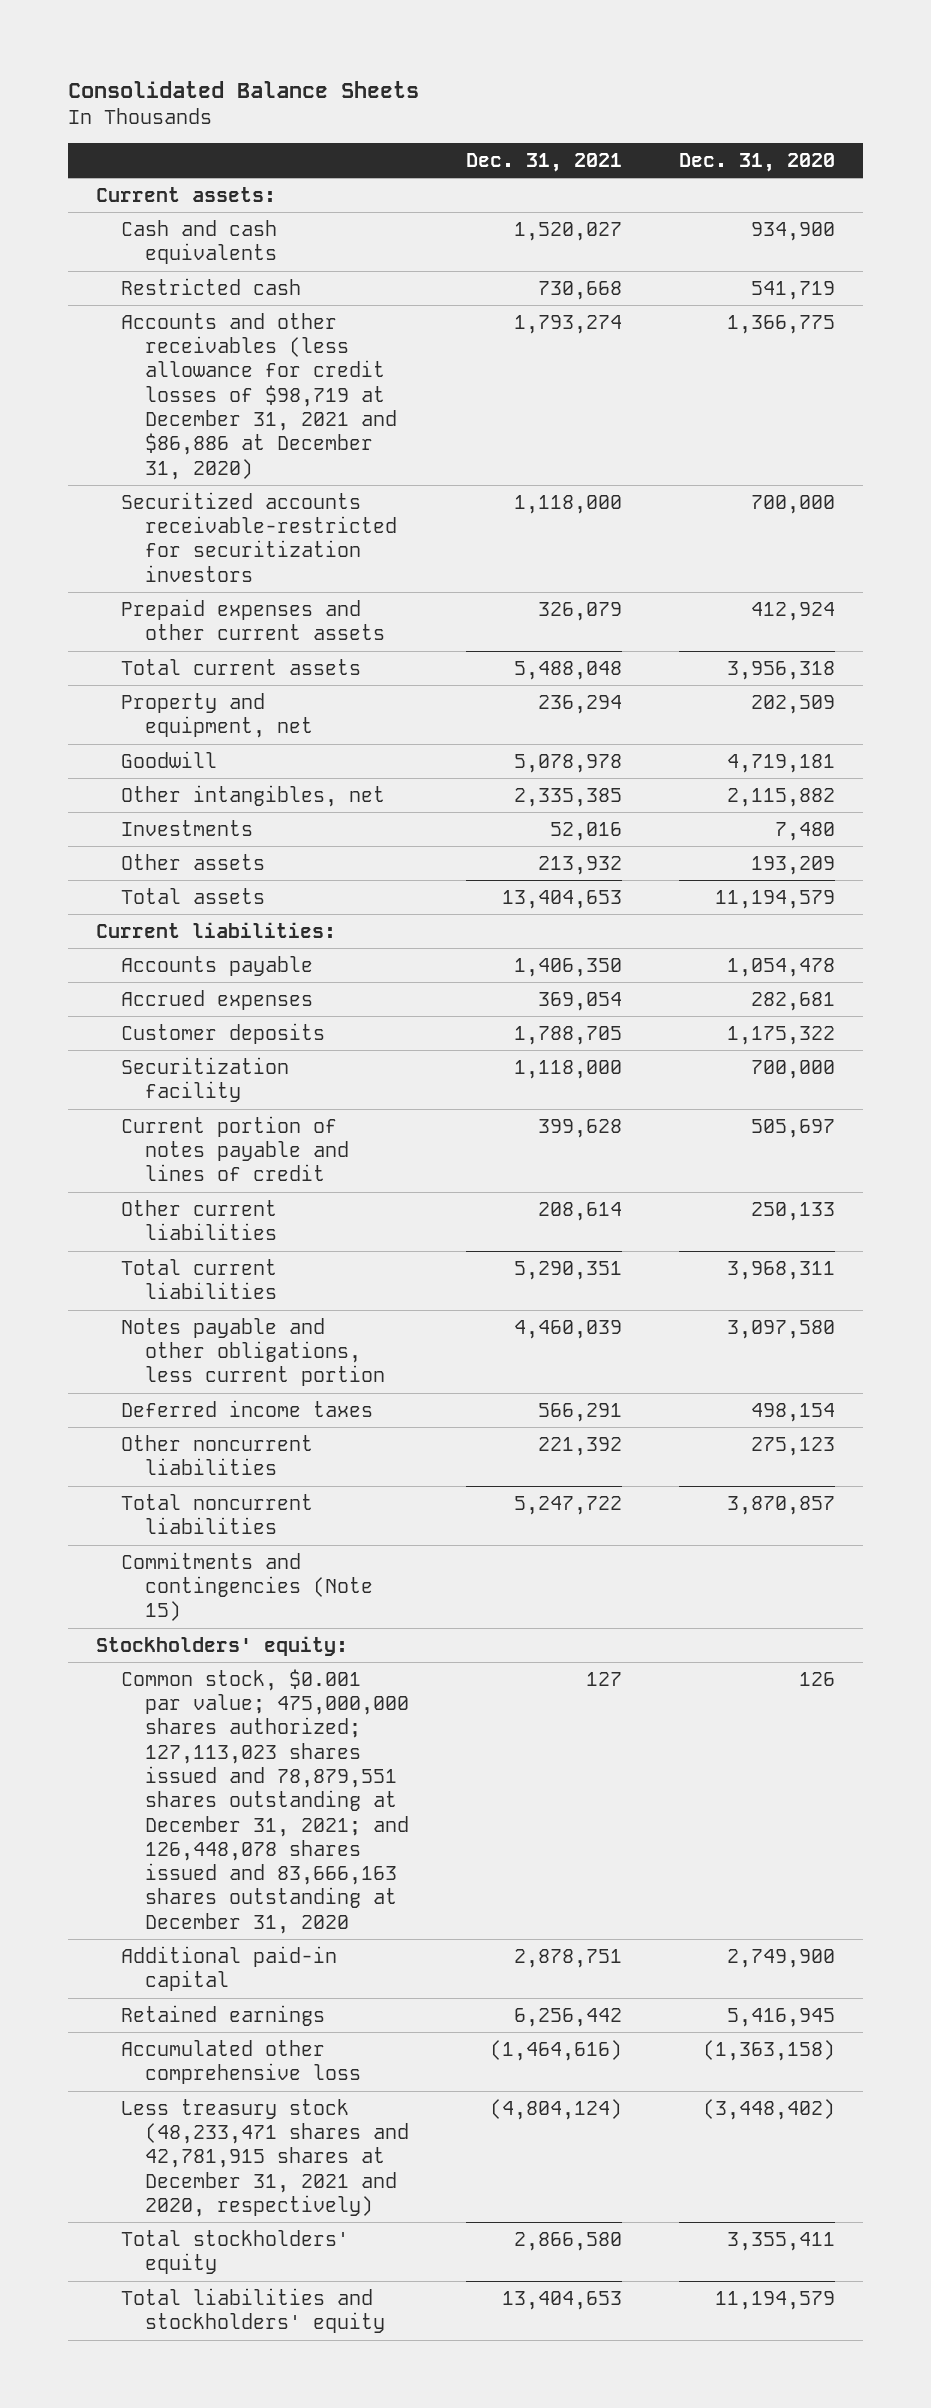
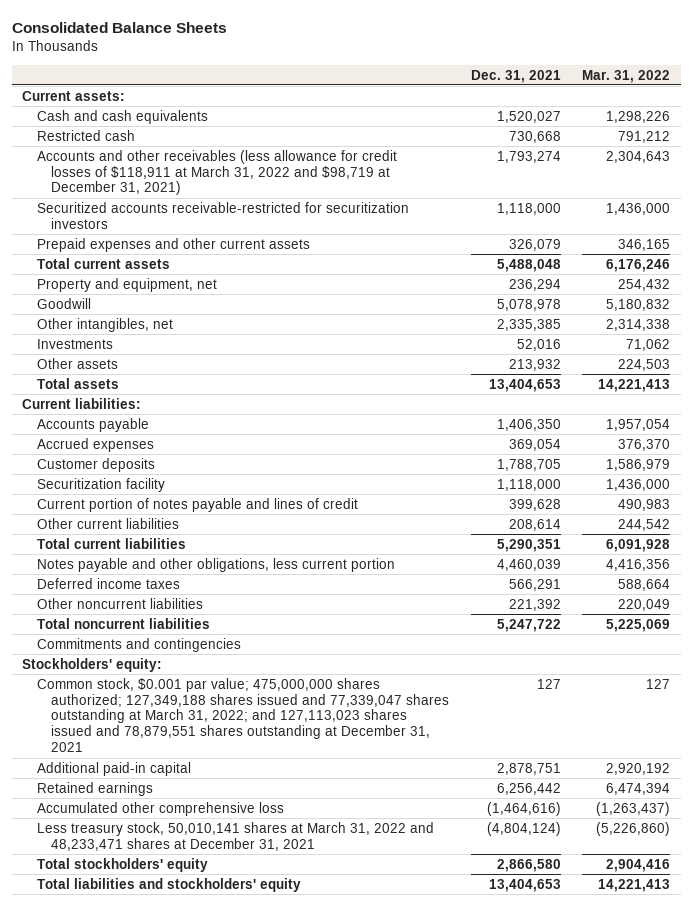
- | Dec. 31, 2021 | Dec. 31, 2020
+ | Dec. 31, 2021 | Mar. 31, 2022
- Accounts and other receivables (less allowance for credit losses of $98,719 at December 31, 2021 and $86,886 at December 31, 2020) | 1,793,274 | 1,366,775
+ Accounts and other receivables (less allowance for credit losses of $118,911 at March 31, 2022 and $98,719 at December 31, 2021) | 1,793,274 | 2,304,643
- Commitments and contingencies (Note 15)
+ Commitments and contingencies
- Common stock, $0.001 par value; 475,000,000 shares authorized; 127,113,023 shares issued and 78,879,551 shares outstanding at December 31, 2021; and 126,448,078 shares issued and 83,666,163 shares outstanding at December 31, 2020 | 127 | 126
+ Common stock, $0.001 par value; 475,000,000 shares authorized; 127,349,188 shares issued and 77,339,047 shares outstanding at March 31, 2022; and 127,113,023 shares issued and 78,879,551 shares outstanding at December 31, 2021 | 127 | 127
- Less treasury stock (48,233,471 shares and 42,781,915 shares at December 31, 2021 and 2020, respectively) | (4,804,124) | (3,448,402)
+ Less treasury stock, 50,010,141 shares at March 31, 2022 and 48,233,471 shares at December 31, 2021 | (4,804,124) | (5,226,860)

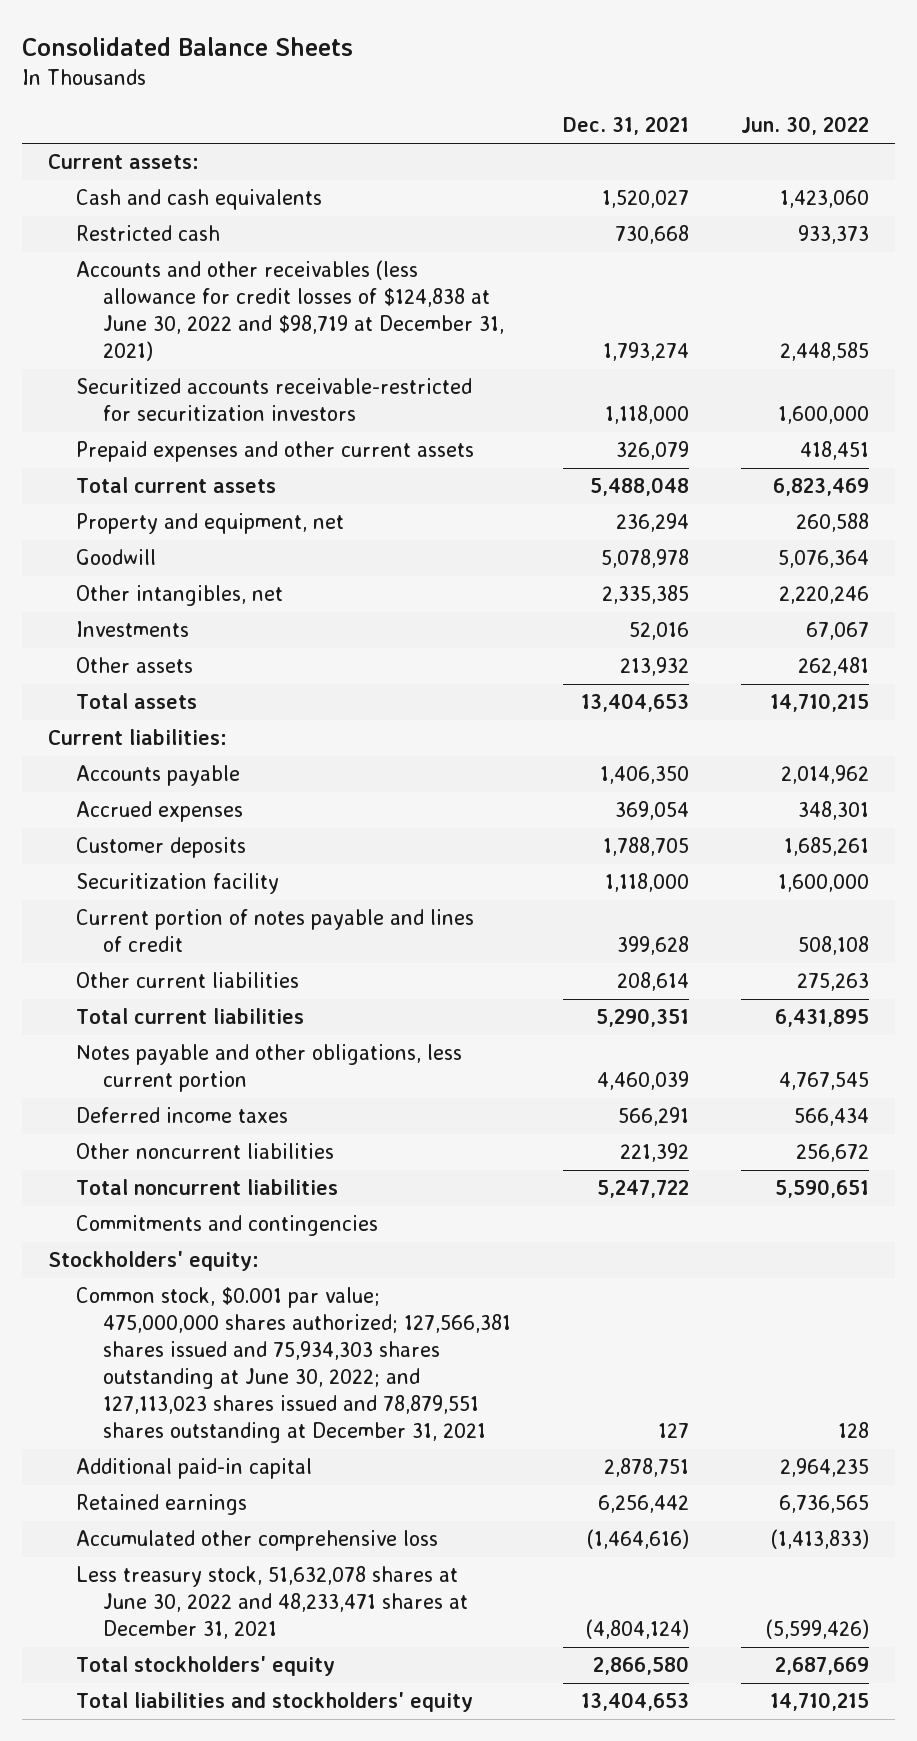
- | Dec. 31, 2021 | Mar. 31, 2022
+ | Dec. 31, 2021 | Jun. 30, 2022
- Accounts and other receivables (less allowance for credit losses of $118,911 at March 31, 2022 and $98,719 at December 31, 2021) | 1,793,274 | 2,304,643
+ Accounts and other receivables (less allowance for credit losses of $124,838 at June 30, 2022 and $98,719 at December 31, 2021) | 1,793,274 | 2,448,585
- Common stock, $0.001 par value; 475,000,000 shares authorized; 127,349,188 shares issued and 77,339,047 shares outstanding at March 31, 2022; and 127,113,023 shares issued and 78,879,551 shares outstanding at December 31, 2021 | 127 | 127
+ Common stock, $0.001 par value; 475,000,000 shares authorized; 127,566,381 shares issued and 75,934,303 shares outstanding at June 30, 2022; and 127,113,023 shares issued and 78,879,551 shares outstanding at December 31, 2021 | 127 | 128
- Less treasury stock, 50,010,141 shares at March 31, 2022 and 48,233,471 shares at December 31, 2021 | (4,804,124) | (5,226,860)
+ Less treasury stock, 51,632,078 shares at June 30, 2022 and 48,233,471 shares at December 31, 2021 | (4,804,124) | (5,599,426)

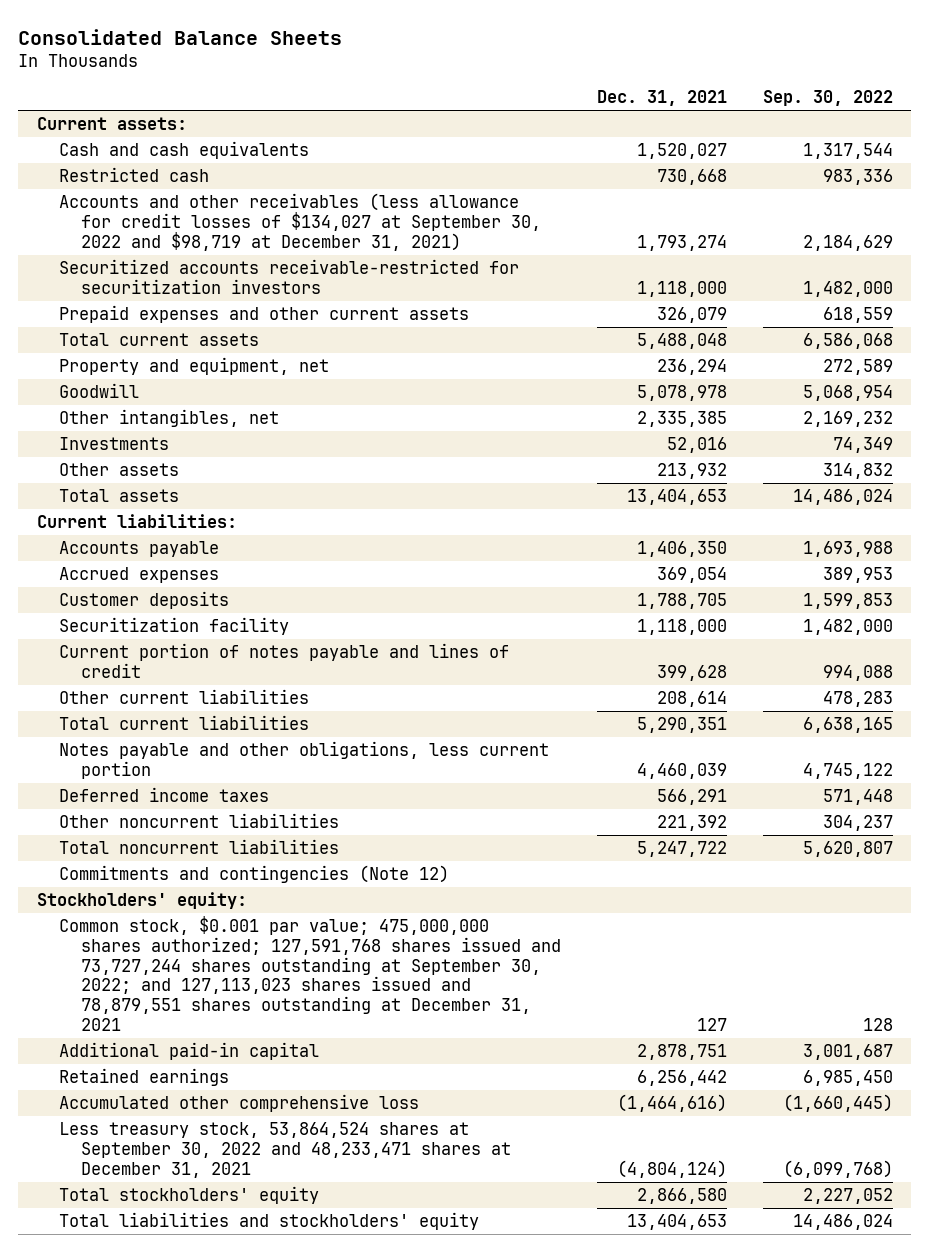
- | Dec. 31, 2021 | Jun. 30, 2022
+ | Dec. 31, 2021 | Sep. 30, 2022
- Accounts and other receivables (less allowance for credit losses of $124,838 at June 30, 2022 and $98,719 at December 31, 2021) | 1,793,274 | 2,448,585
+ Accounts and other receivables (less allowance for credit losses of $134,027 at September 30, 2022 and $98,719 at December 31, 2021) | 1,793,274 | 2,184,629
- Commitments and contingencies
+ Commitments and contingencies (Note 12)
- Common stock, $0.001 par value; 475,000,000 shares authorized; 127,566,381 shares issued and 75,934,303 shares outstanding at June 30, 2022; and 127,113,023 shares issued and 78,879,551 shares outstanding at December 31, 2021 | 127 | 128
+ Common stock, $0.001 par value; 475,000,000 shares authorized; 127,591,768 shares issued and 73,727,244 shares outstanding at September 30, 2022; and 127,113,023 shares issued and 78,879,551 shares outstanding at December 31, 2021 | 127 | 128
- Less treasury stock, 51,632,078 shares at June 30, 2022 and 48,233,471 shares at December 31, 2021 | (4,804,124) | (5,599,426)
+ Less treasury stock, 53,864,524 shares at September 30, 2022 and 48,233,471 shares at December 31, 2021 | (4,804,124) | (6,099,768)

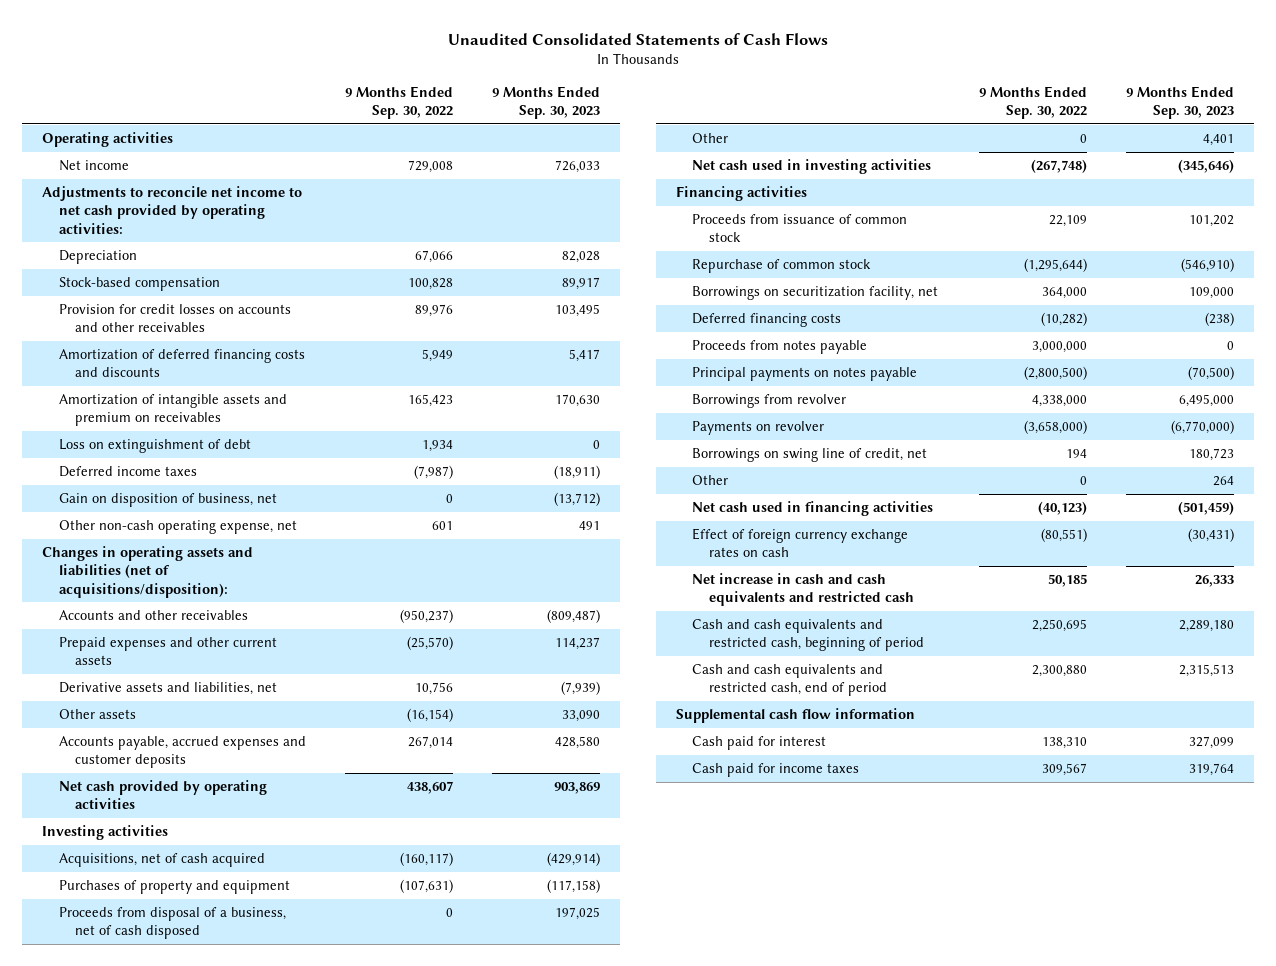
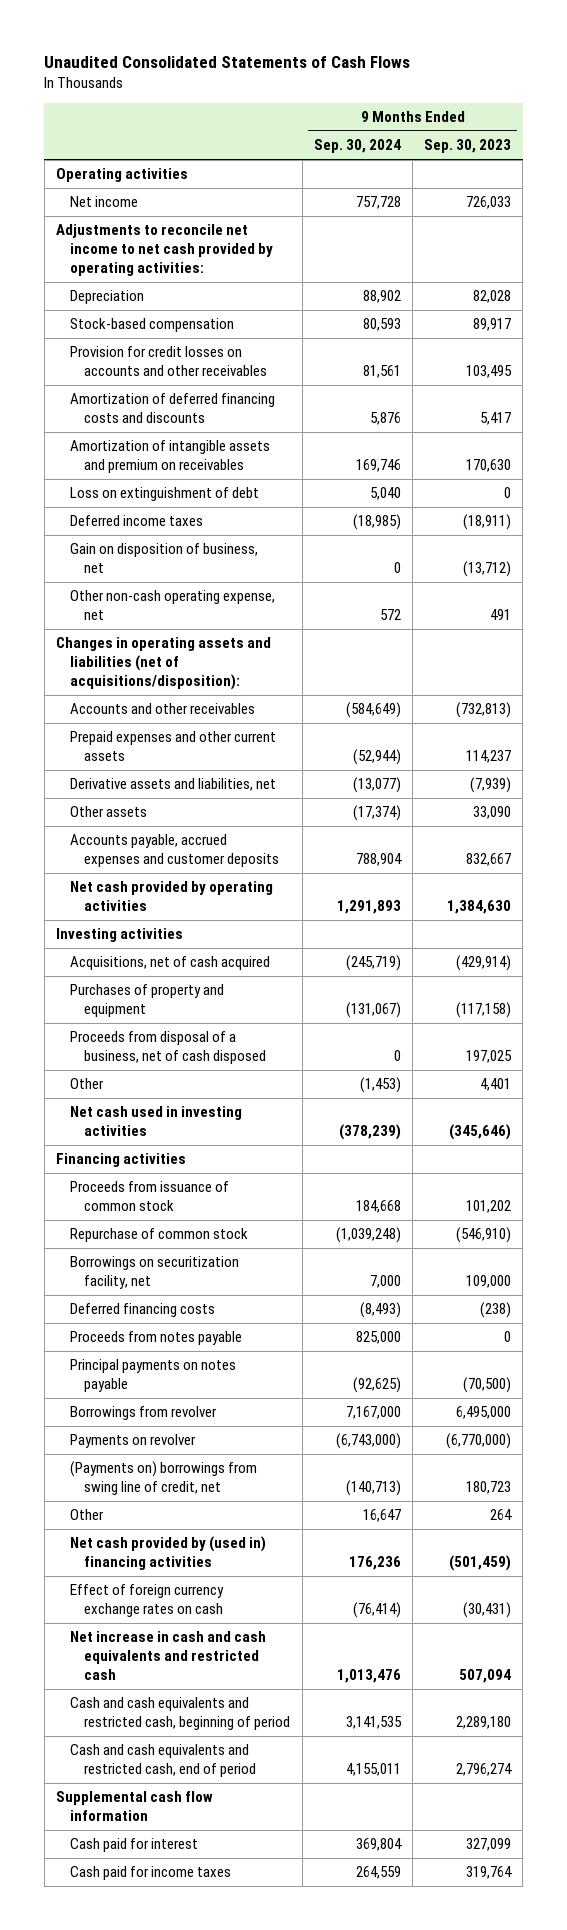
- | 9 Months Ended Sep. 30, 2022 | 9 Months Ended Sep. 30, 2023
+ | 9 Months Ended Sep. 30, 2024 | 9 Months Ended Sep. 30, 2023
- Accounts and other receivables | (950,237) | (809,487)
+ Accounts and other receivables | (584,649) | (732,813)
- Accounts payable, accrued expenses and customer deposits | 267,014 | 428,580
- Net cash provided by operating activities | 438,607 | 903,869
+ Accounts payable, accrued expenses and customer deposits | 788,904 | 832,667
+ Net cash provided by operating activities | 1,291,893 | 1,384,630
- Borrowings on swing line of credit, net | 194 | 180,723
+ (Payments on) borrowings from swing line of credit, net | (140,713) | 180,723
- Net cash used in financing activities | (40,123) | (501,459)
+ Net cash provided by (used in) financing activities | 176,236 | (501,459)
- Net increase in cash and cash equivalents and restricted cash | 50,185 | 26,333
+ Net increase in cash and cash equivalents and restricted cash | 1,013,476 | 507,094
- Cash and cash equivalents and restricted cash, end of period | 2,300,880 | 2,315,513
+ Cash and cash equivalents and restricted cash, end of period | 4,155,011 | 2,796,274

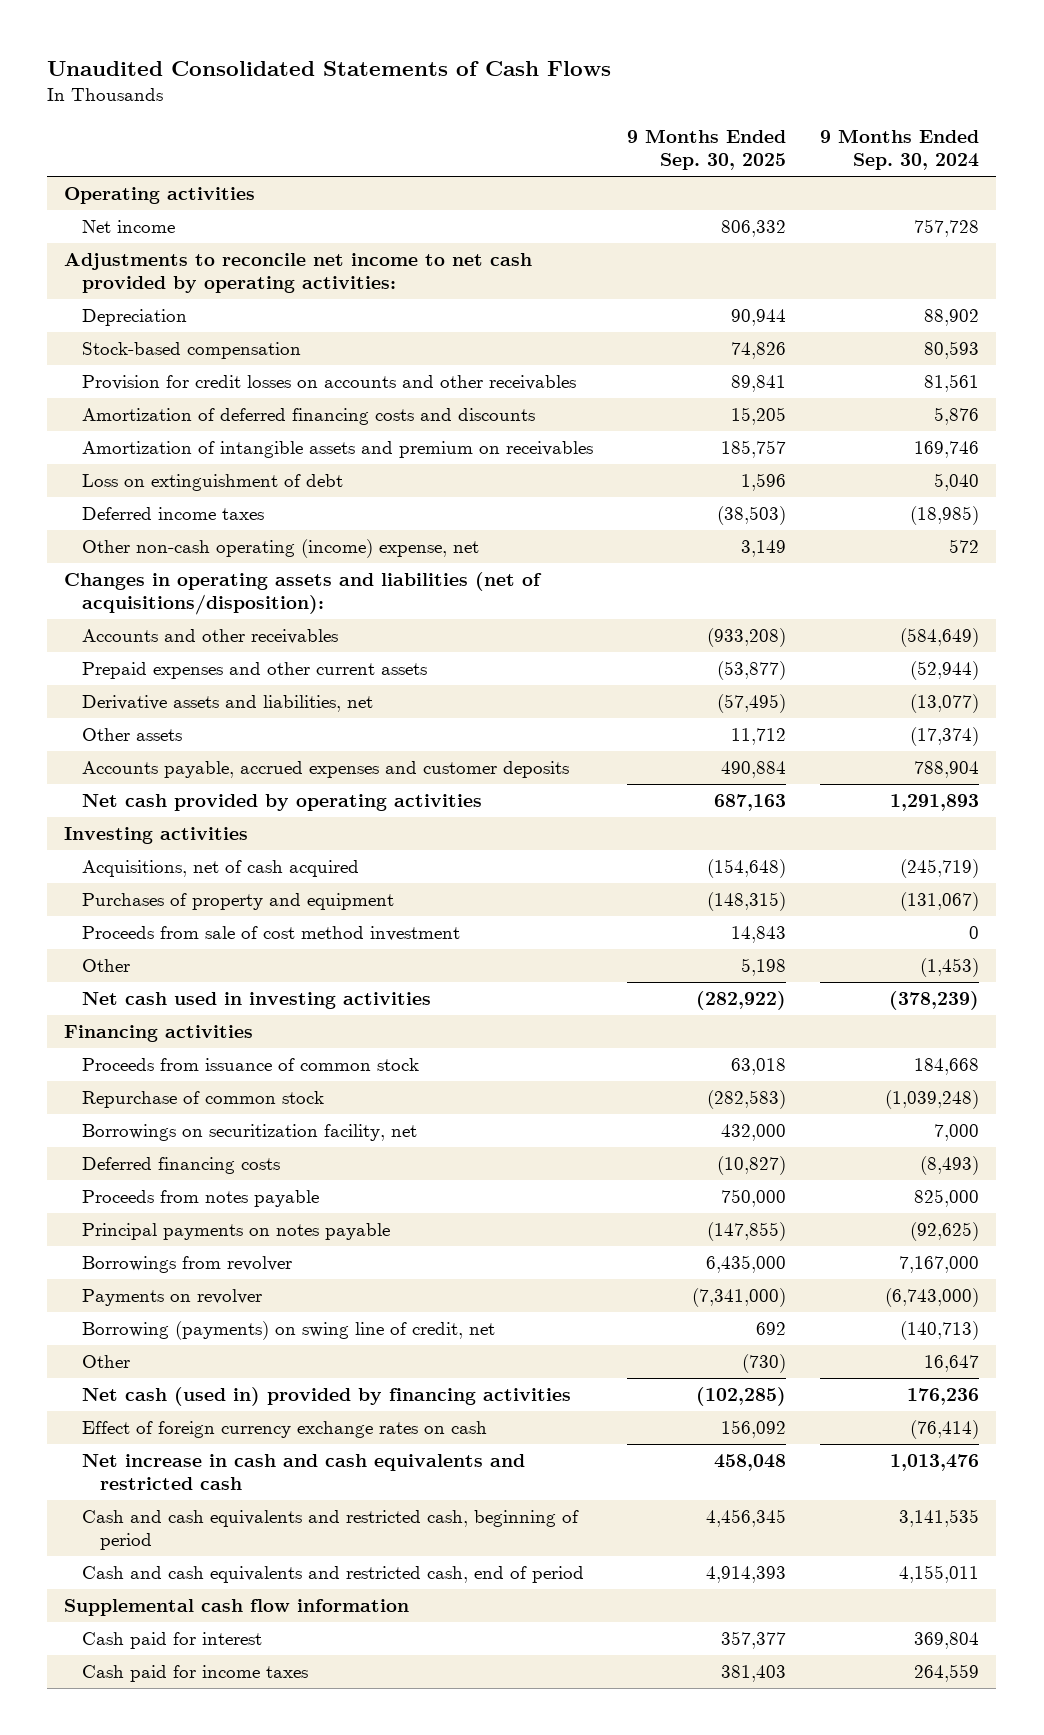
- | 9 Months Ended Sep. 30, 2024 | 9 Months Ended Sep. 30, 2023
+ | 9 Months Ended Sep. 30, 2025 | 9 Months Ended Sep. 30, 2024
- Gain on disposition of business, net | 0 | (13,712)
- Other non-cash operating expense, net | 572 | 491
+ Other non-cash operating (income) expense, net | 3,149 | 572
- Proceeds from disposal of a business, net of cash disposed | 0 | 197,025
+ Proceeds from sale of cost method investment | 14,843 | 0
- (Payments on) borrowings from swing line of credit, net | (140,713) | 180,723
+ Borrowing (payments) on swing line of credit, net | 692 | (140,713)
- Net cash provided by (used in) financing activities | 176,236 | (501,459)
+ Net cash (used in) provided by financing activities | (102,285) | 176,236

